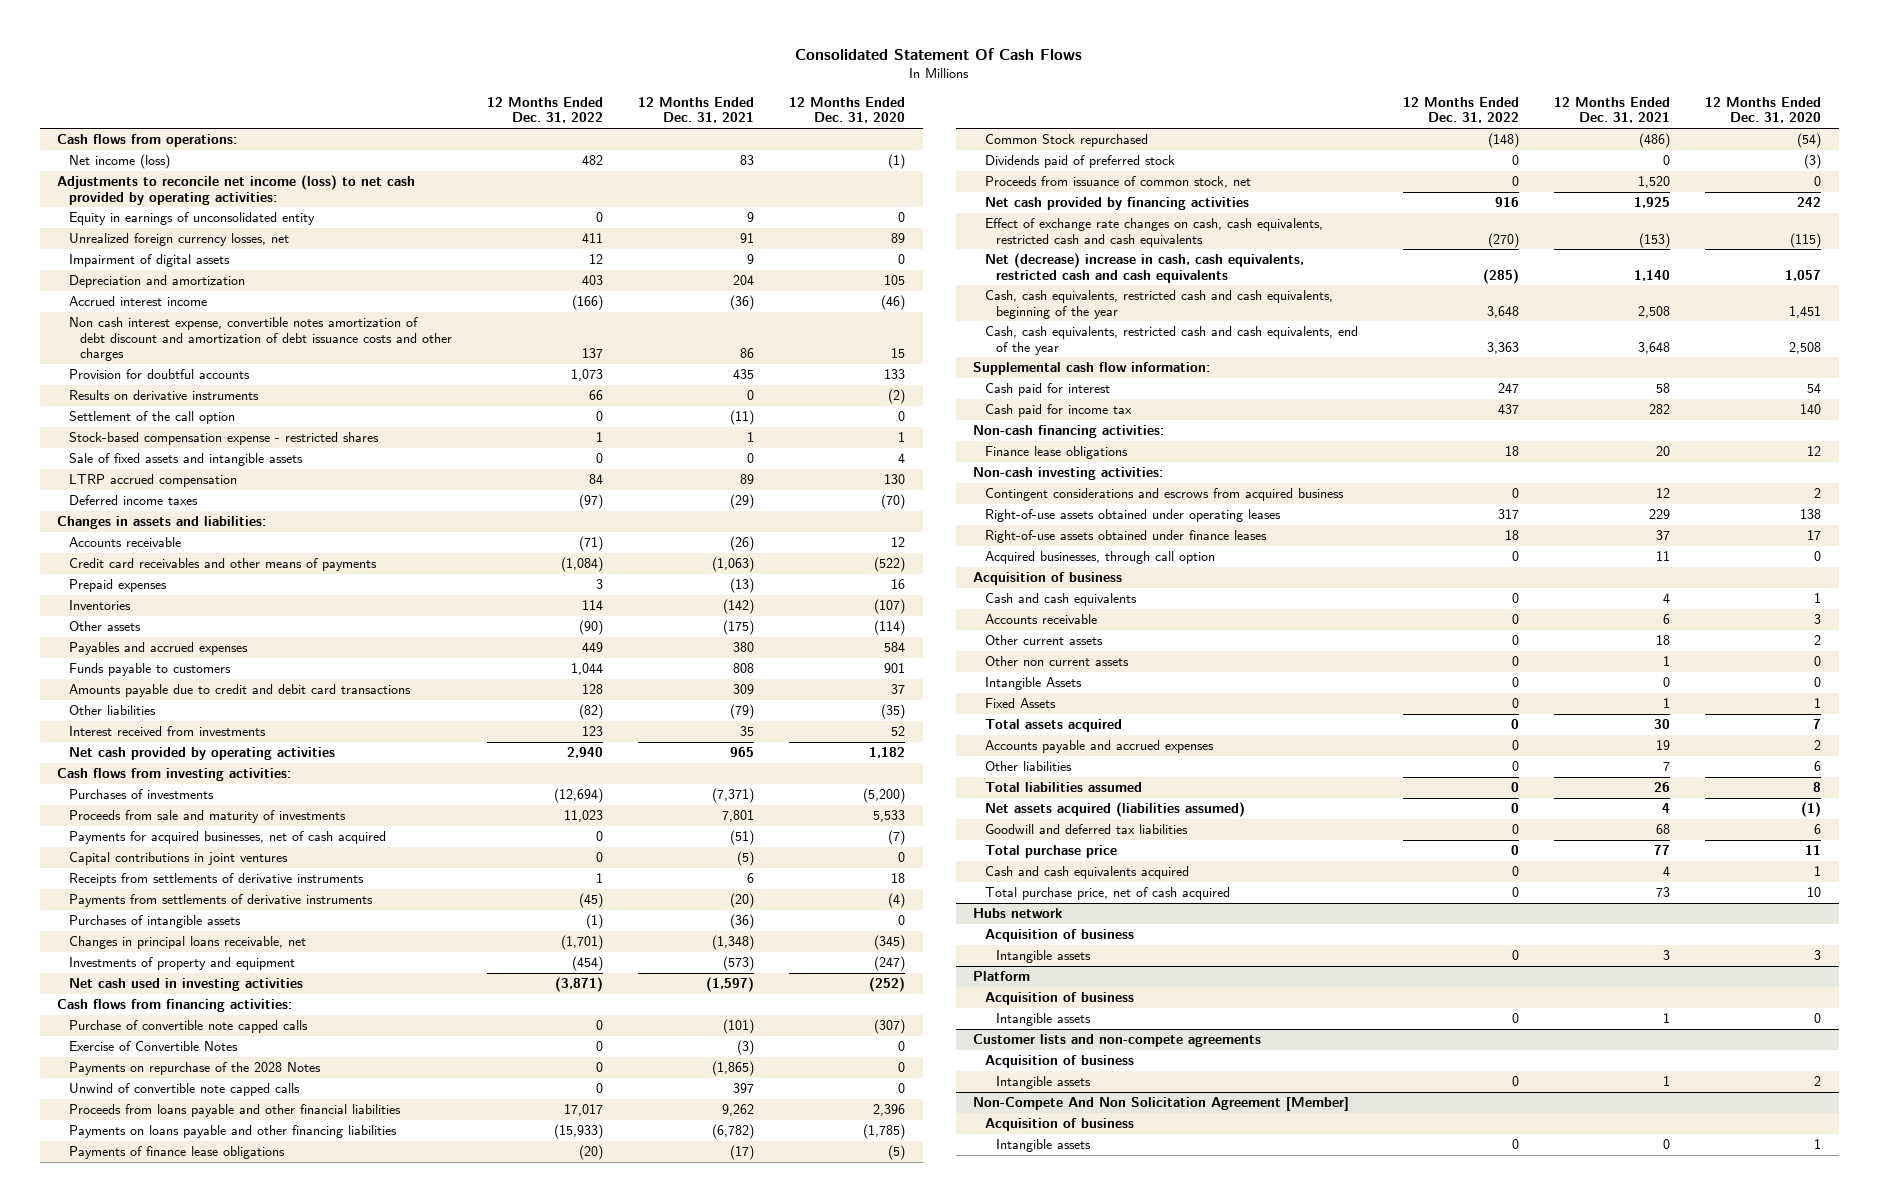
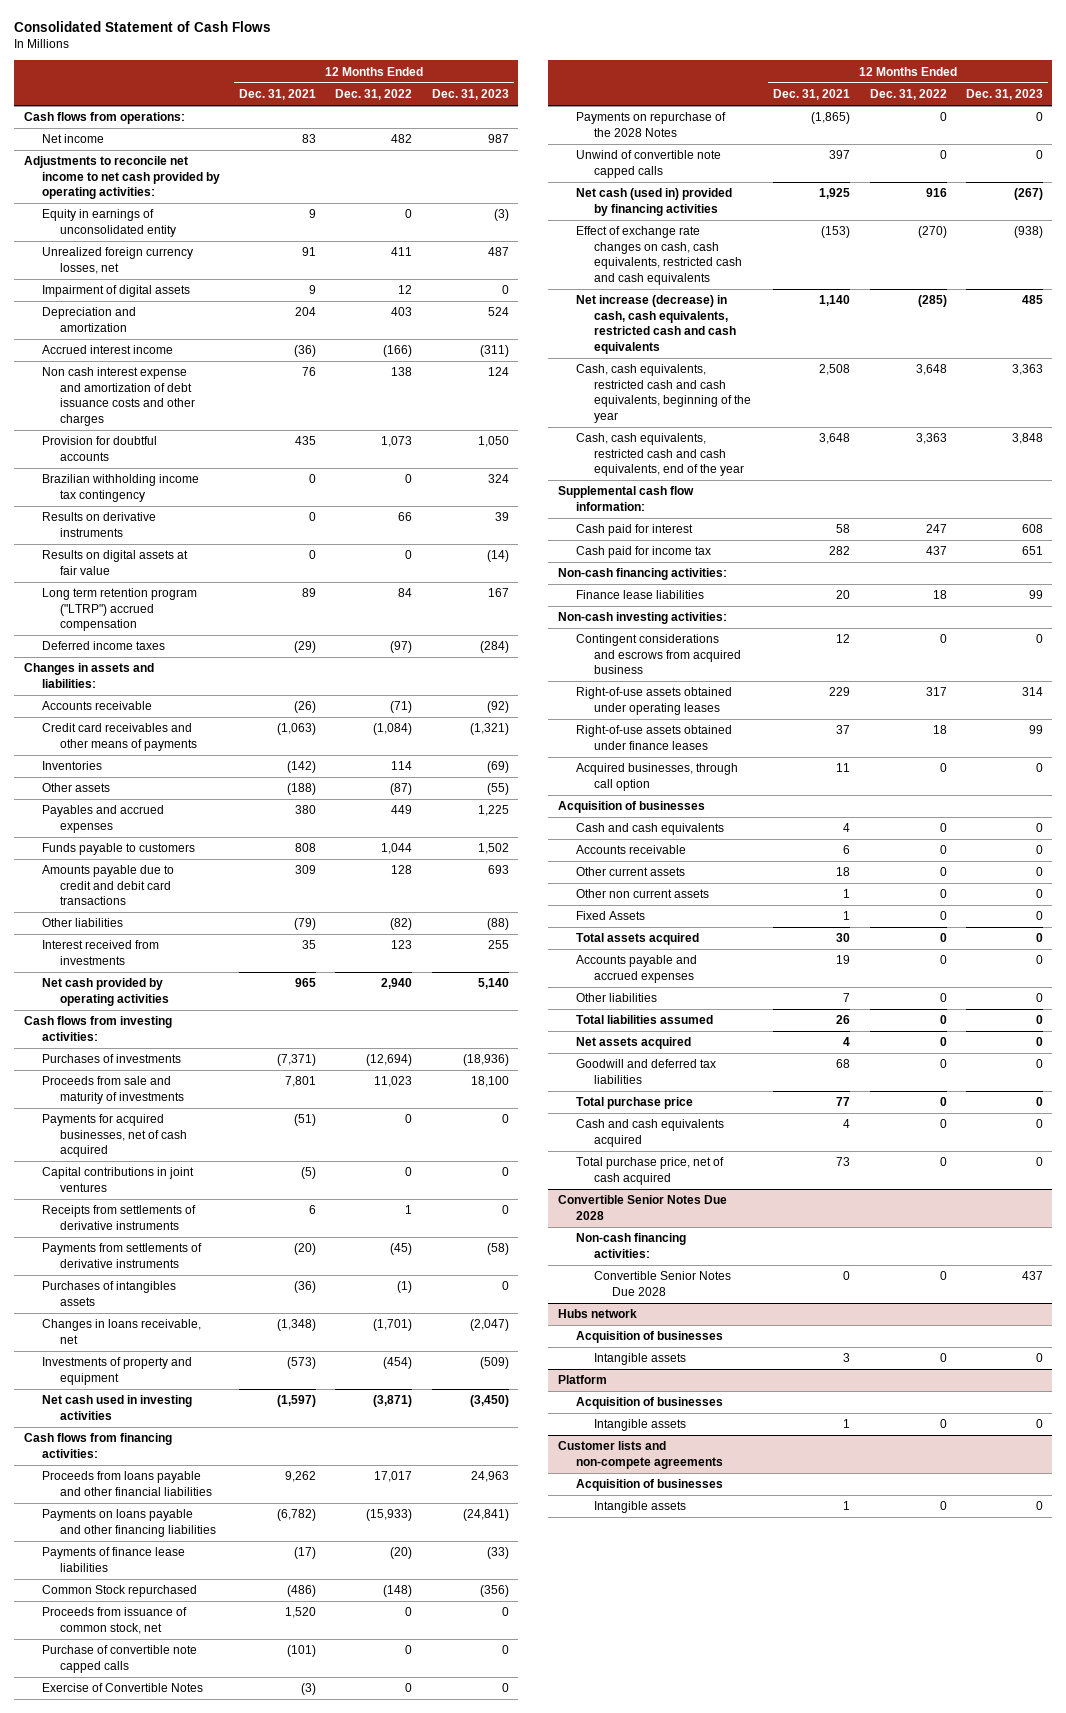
- Consolidated Statement Of Cash Flows
+ Consolidated Statement of Cash Flows
- | 12 Months Ended Dec. 31, 2022 | 12 Months Ended Dec. 31, 2021 | 12 Months Ended Dec. 31, 2020
+ | 12 Months Ended Dec. 31, 2021 | 12 Months Ended Dec. 31, 2022 | 12 Months Ended Dec. 31, 2023
- Net income (loss) | 482 | 83 | (1)
- Adjustments to reconcile net income (loss) to net cash provided by operating activities:
+ Net income | 83 | 482 | 987
+ Adjustments to reconcile net income to net cash provided by operating activities:
- Non cash interest expense, convertible notes amortization of debt discount and amortization of debt issuance costs and other charges | 137 | 86 | 15
+ Non cash interest expense and amortization of debt issuance costs and other charges | 76 | 138 | 124
+ Brazilian withholding income tax contingency | 0 | 0 | 324
- Settlement of the call option | 0 | (11) | 0
- Stock-based compensation expense - restricted shares | 1 | 1 | 1
- Sale of fixed assets and intangible assets | 0 | 0 | 4
- LTRP accrued compensation | 84 | 89 | 130
+ Results on digital assets at fair value | 0 | 0 | (14)
+ Long term retention program ("LTRP") accrued compensation | 89 | 84 | 167
- Prepaid expenses | 3 | (13) | 16
- Other assets | (90) | (175) | (114)
+ Other assets | (188) | (87) | (55)
- Purchases of intangible assets | (1) | (36) | 0
- Changes in principal loans receivable, net | (1,701) | (1,348) | (345)
+ Purchases of intangibles assets | (36) | (1) | 0
+ Changes in loans receivable, net | (1,348) | (1,701) | (2,047)
- Payments of finance lease obligations | (20) | (17) | (5)
+ Payments of finance lease liabilities | (17) | (20) | (33)
- Dividends paid of preferred stock | 0 | 0 | (3)
- Net cash provided by financing activities | 916 | 1,925 | 242
moved down: Purchase of convertible note capped calls | (101) | 0 | 0
moved down: Exercise of Convertible Notes | (3) | 0 | 0
moved down: Payments on repurchase of the 2028 Notes | (1,865) | 0 | 0
moved down: Unwind of convertible note capped calls | 397 | 0 | 0
+ Net cash (used in) provided by financing activities | 1,925 | 916 | (267)
- Net (decrease) increase in cash, cash equivalents, restricted cash and cash equivalents | (285) | 1,140 | 1,057
+ Net increase (decrease) in cash, cash equivalents, restricted cash and cash equivalents | 1,140 | (285) | 485
- Finance lease obligations | 18 | 20 | 12
+ Finance lease liabilities | 20 | 18 | 99
- Acquisition of business
+ Acquisition of businesses
- Intangible Assets | 0 | 0 | 0
- Net assets acquired (liabilities assumed) | 0 | 4 | (1)
+ Net assets acquired | 4 | 0 | 0
+ Convertible Senior Notes Due 2028
+ Non-cash financing activities:
+ Convertible Senior Notes Due 2028 | 0 | 0 | 437
@ Hubs network
- Acquisition of business
+ Acquisition of businesses
@ Platform
- Acquisition of business
+ Acquisition of businesses
@ Customer lists and non-compete agreements
- Acquisition of business
+ Acquisition of businesses
- Non-Compete And Non Solicitation Agreement [Member]
- Acquisition of business
- Intangible assets | 0 | 0 | 1

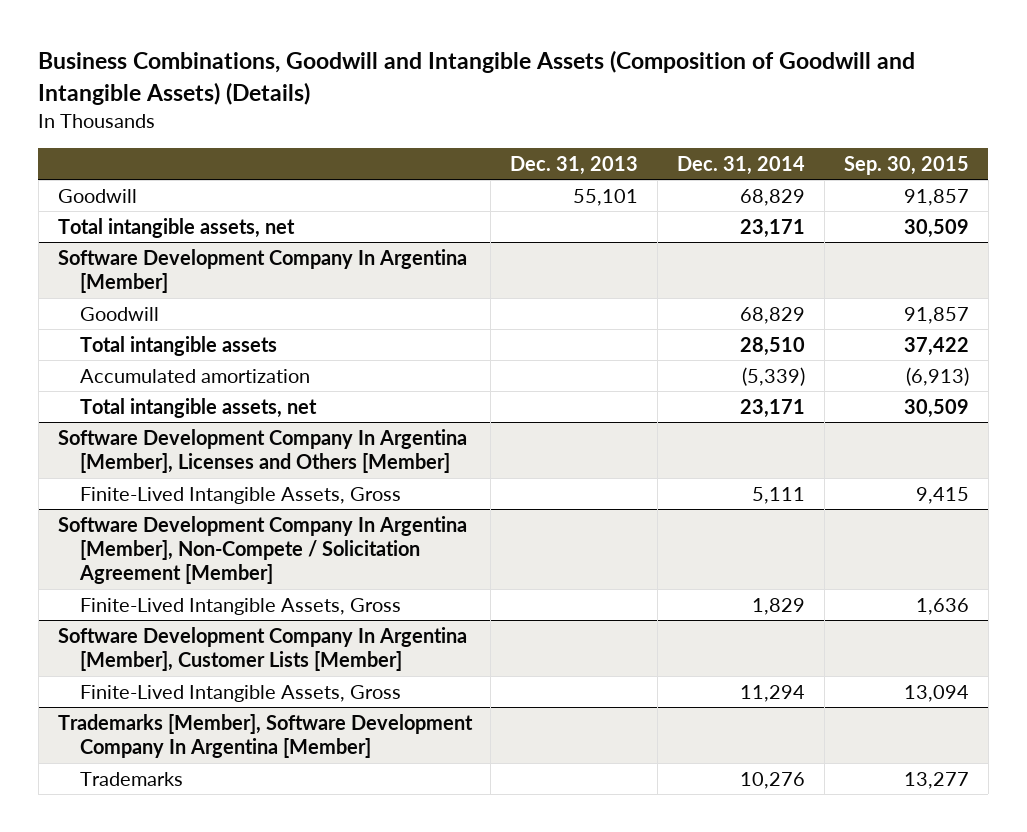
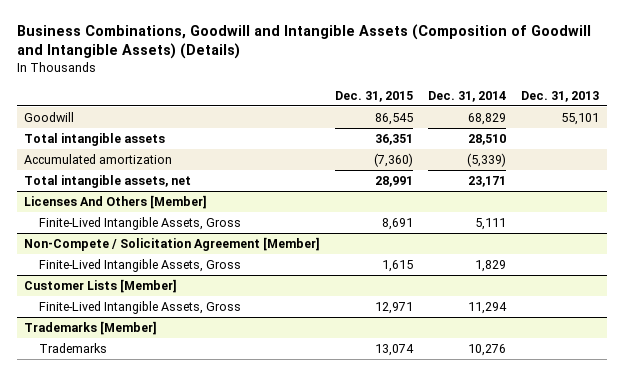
- | Dec. 31, 2013 | Dec. 31, 2014 | Sep. 30, 2015
+ | Dec. 31, 2015 | Dec. 31, 2014 | Dec. 31, 2013
- Total intangible assets, net | | 23,171 | 30,509
- Software Development Company In Argentina [Member]
- Goodwill | | 68,829 | 91,857
- Software Development Company In Argentina [Member], Licenses and Others [Member]
+ Licenses And Others [Member]
- Software Development Company In Argentina [Member], Non-Compete / Solicitation Agreement [Member]
+ Non-Compete / Solicitation Agreement [Member]
- Software Development Company In Argentina [Member], Customer Lists [Member]
+ Customer Lists [Member]
- Trademarks [Member], Software Development Company In Argentina [Member]
+ Trademarks [Member]

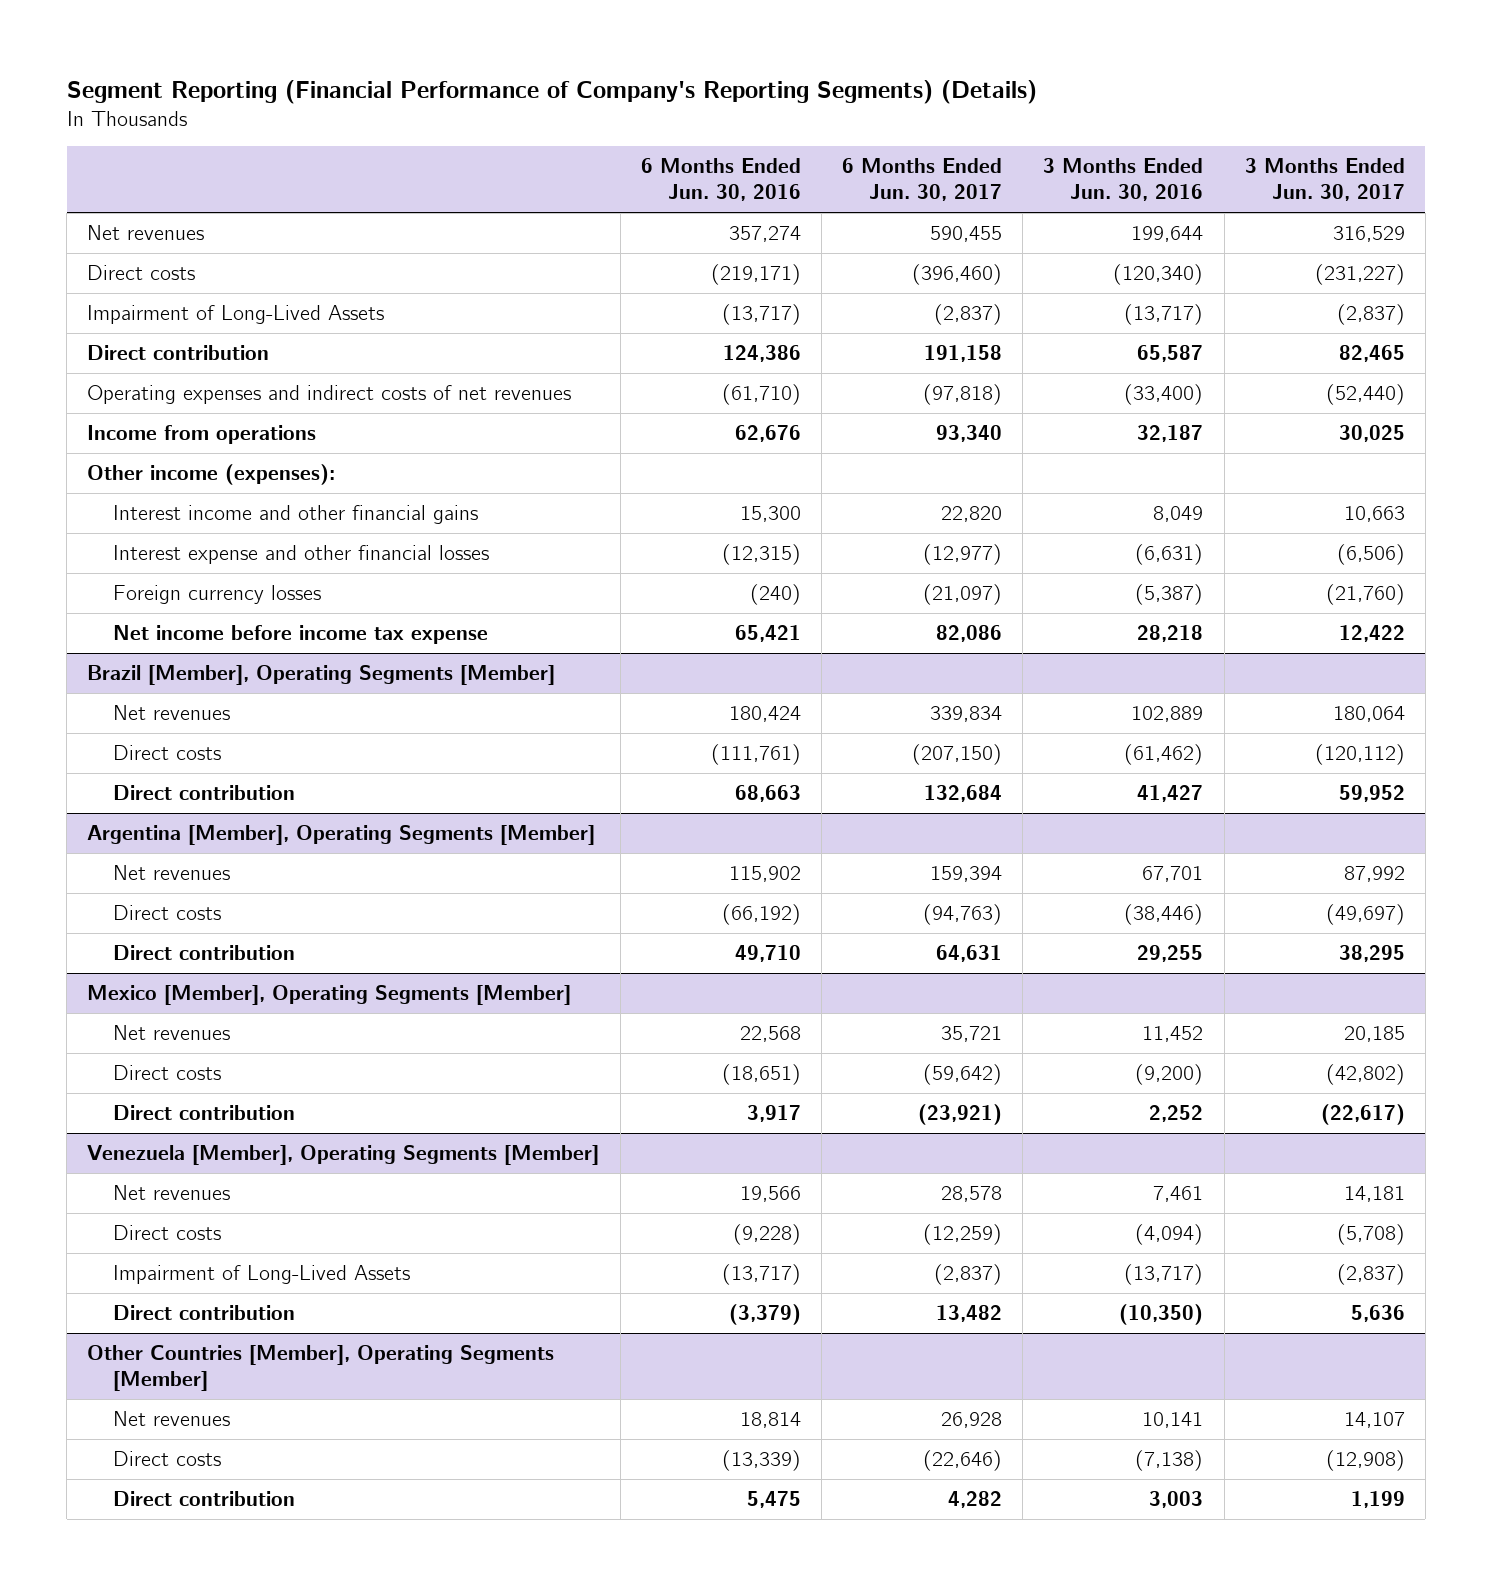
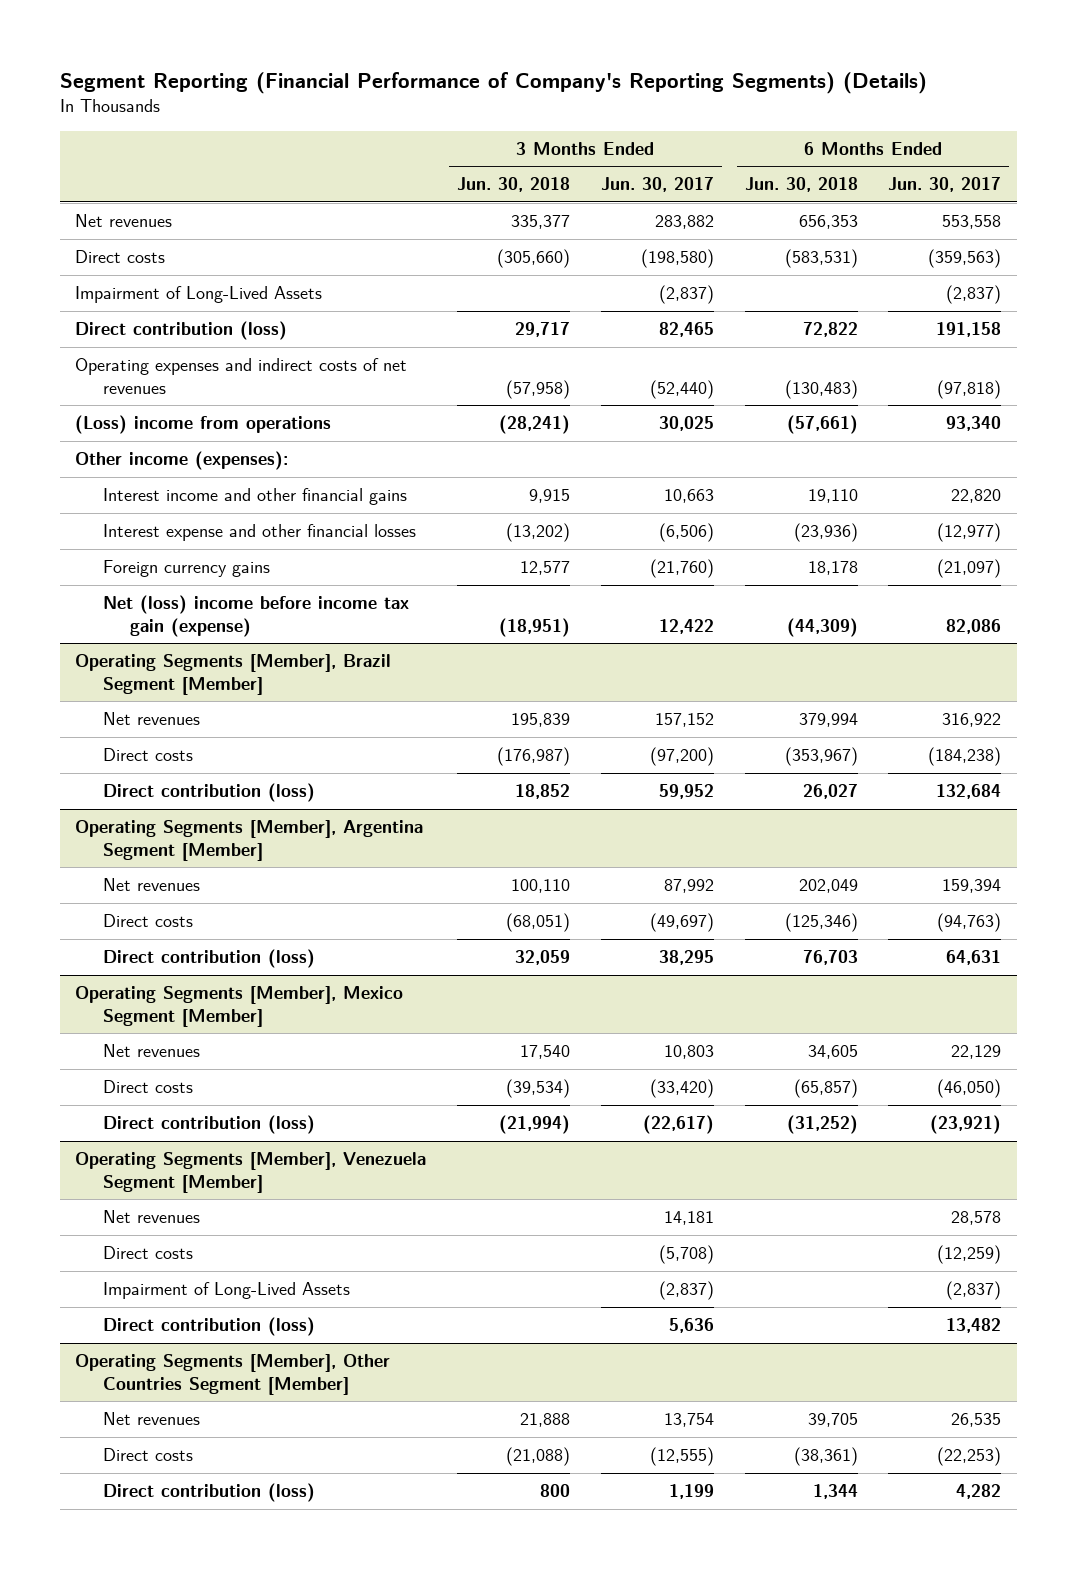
- | 6 Months Ended Jun. 30, 2016 | 6 Months Ended Jun. 30, 2017 | 3 Months Ended Jun. 30, 2016 | 3 Months Ended Jun. 30, 2017
+ | 3 Months Ended Jun. 30, 2018 | 3 Months Ended Jun. 30, 2017 | 6 Months Ended Jun. 30, 2018 | 6 Months Ended Jun. 30, 2017
- Net revenues | 357,274 | 590,455 | 199,644 | 316,529
- Direct costs | (219,171) | (396,460) | (120,340) | (231,227)
+ Net revenues | 335,377 | 283,882 | 656,353 | 553,558
+ Direct costs | (305,660) | (198,580) | (583,531) | (359,563)
- Direct contribution | 124,386 | 191,158 | 65,587 | 82,465
+ Direct contribution (loss) | 29,717 | 82,465 | 72,822 | 191,158
- Income from operations | 62,676 | 93,340 | 32,187 | 30,025
+ (Loss) income from operations | (28,241) | 30,025 | (57,661) | 93,340
- Foreign currency losses | (240) | (21,097) | (5,387) | (21,760)
- Net income before income tax expense | 65,421 | 82,086 | 28,218 | 12,422
- Brazil [Member], Operating Segments [Member]
- Net revenues | 180,424 | 339,834 | 102,889 | 180,064
- Direct costs | (111,761) | (207,150) | (61,462) | (120,112)
- Direct contribution | 68,663 | 132,684 | 41,427 | 59,952
- Argentina [Member], Operating Segments [Member]
+ Foreign currency gains | 12,577 | (21,760) | 18,178 | (21,097)
+ Net (loss) income before income tax gain (expense) | (18,951) | 12,422 | (44,309) | 82,086
+ Operating Segments [Member], Brazil Segment [Member]
+ Net revenues | 195,839 | 157,152 | 379,994 | 316,922
+ Direct costs | (176,987) | (97,200) | (353,967) | (184,238)
+ Direct contribution (loss) | 18,852 | 59,952 | 26,027 | 132,684
+ Operating Segments [Member], Argentina Segment [Member]
- Direct contribution | 49,710 | 64,631 | 29,255 | 38,295
- Mexico [Member], Operating Segments [Member]
- Net revenues | 22,568 | 35,721 | 11,452 | 20,185
- Direct costs | (18,651) | (59,642) | (9,200) | (42,802)
- Direct contribution | 3,917 | (23,921) | 2,252 | (22,617)
- Venezuela [Member], Operating Segments [Member]
+ Direct contribution (loss) | 32,059 | 38,295 | 76,703 | 64,631
+ Operating Segments [Member], Mexico Segment [Member]
+ Net revenues | 17,540 | 10,803 | 34,605 | 22,129
+ Direct costs | (39,534) | (33,420) | (65,857) | (46,050)
+ Direct contribution (loss) | (21,994) | (22,617) | (31,252) | (23,921)
+ Operating Segments [Member], Venezuela Segment [Member]
- Direct contribution | (3,379) | 13,482 | (10,350) | 5,636
- Other Countries [Member], Operating Segments [Member]
- Net revenues | 18,814 | 26,928 | 10,141 | 14,107
- Direct costs | (13,339) | (22,646) | (7,138) | (12,908)
- Direct contribution | 5,475 | 4,282 | 3,003 | 1,199
+ Direct contribution (loss) | | 5,636 | | 13,482
+ Operating Segments [Member], Other Countries Segment [Member]
+ Net revenues | 21,888 | 13,754 | 39,705 | 26,535
+ Direct costs | (21,088) | (12,555) | (38,361) | (22,253)
+ Direct contribution (loss) | 800 | 1,199 | 1,344 | 4,282

